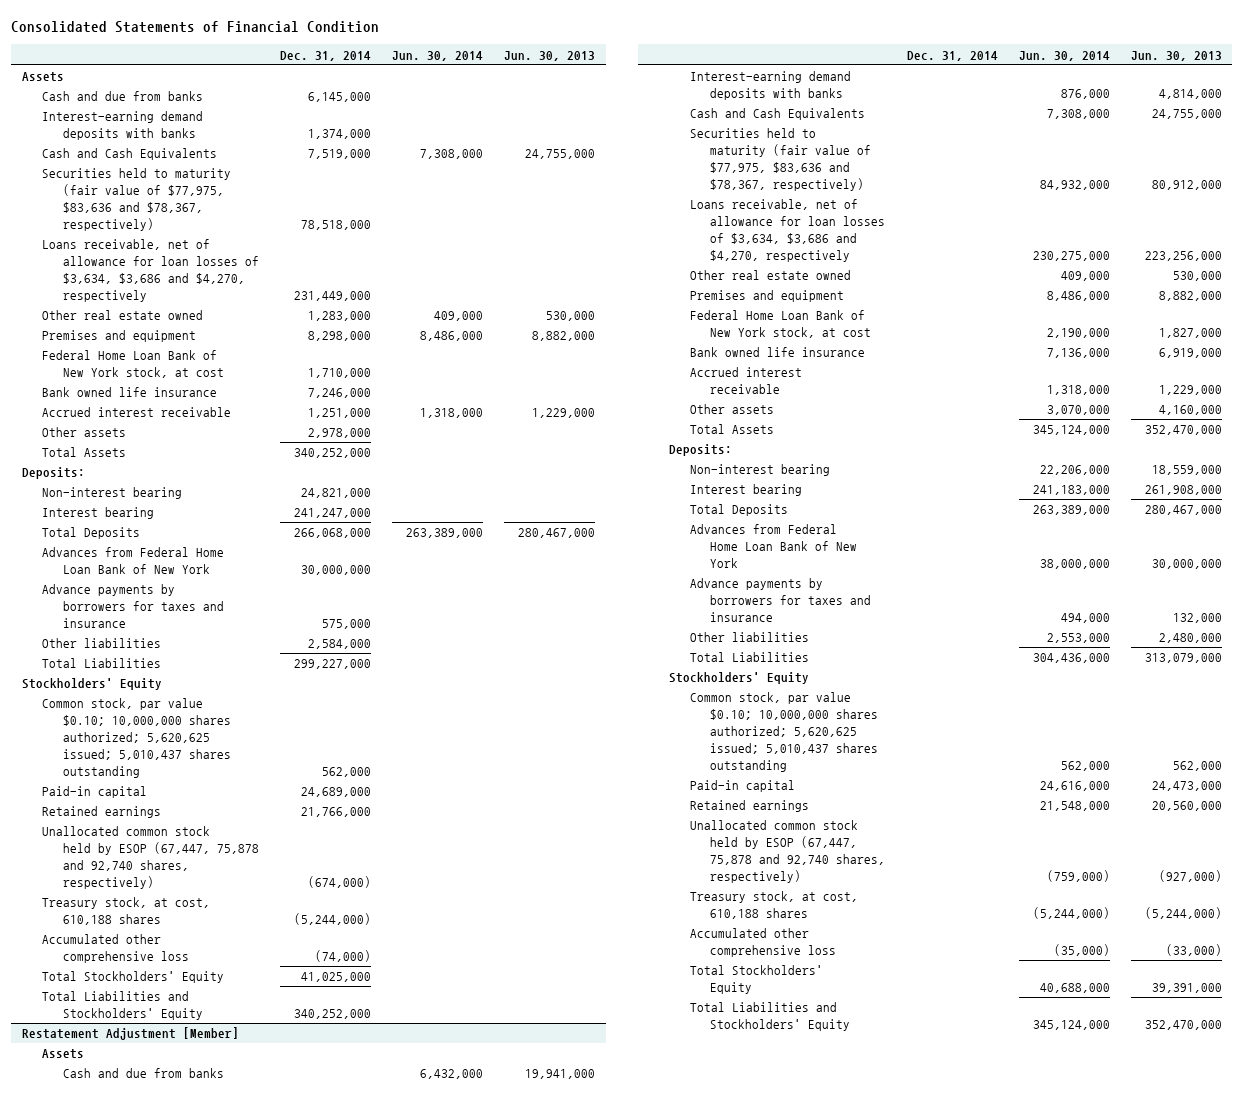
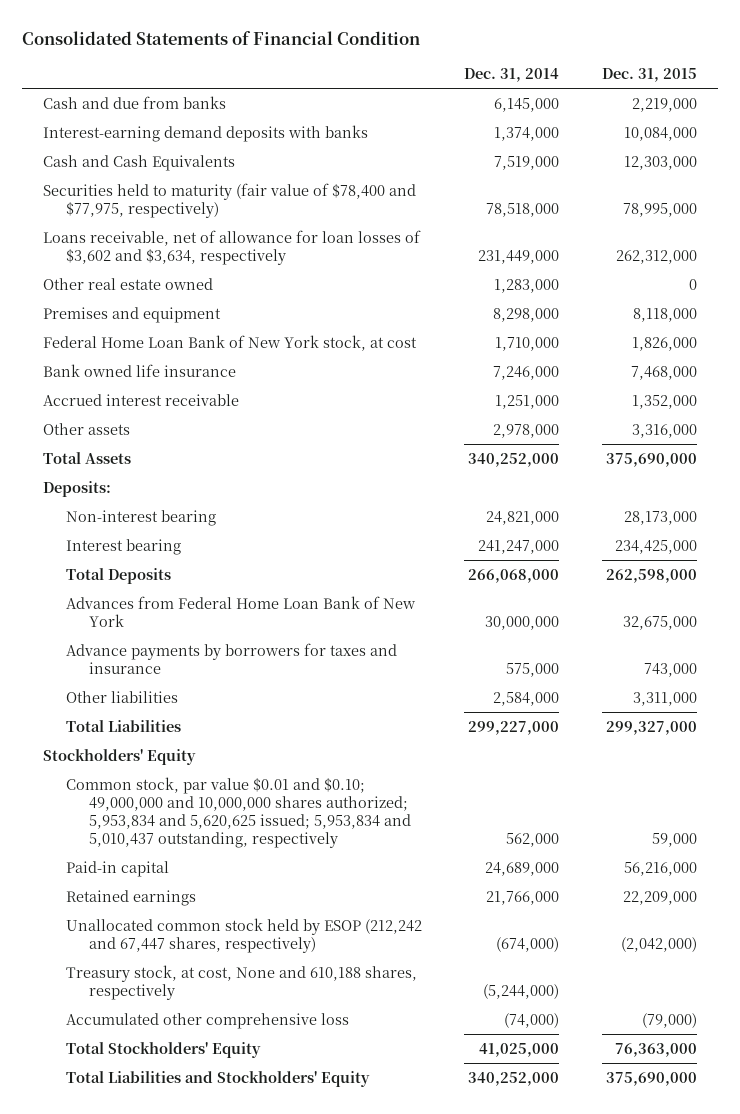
- | Dec. 31, 2014 | Jun. 30, 2014 | Jun. 30, 2013
+ | Dec. 31, 2014 | Dec. 31, 2015
- Assets
- Securities held to maturity (fair value of $77,975, $83,636 and $78,367, respectively) | 78,518,000 | |
- Loans receivable, net of allowance for loan losses of $3,634, $3,686 and $4,270, respectively | 231,449,000 | |
+ Securities held to maturity (fair value of $78,400 and $77,975, respectively) | 78,518,000 | 78,995,000
+ Loans receivable, net of allowance for loan losses of $3,602 and $3,634, respectively | 231,449,000 | 262,312,000
- Common stock, par value $0.10; 10,000,000 shares authorized; 5,620,625 issued; 5,010,437 shares outstanding | 562,000 | |
+ Common stock, par value $0.01 and $0.10; 49,000,000 and 10,000,000 shares authorized; 5,953,834 and 5,620,625 issued; 5,953,834 and 5,010,437 outstanding, respectively | 562,000 | 59,000
- Unallocated common stock held by ESOP (67,447, 75,878 and 92,740 shares, respectively) | (674,000) | |
- Treasury stock, at cost, 610,188 shares | (5,244,000) | |
+ Unallocated common stock held by ESOP (212,242 and 67,447 shares, respectively) | (674,000) | (2,042,000)
+ Treasury stock, at cost, None and 610,188 shares, respectively | (5,244,000) |
- Restatement Adjustment [Member]
- Assets
- Cash and due from banks | | 6,432,000 | 19,941,000
- Interest-earning demand deposits with banks | | 876,000 | 4,814,000
- Cash and Cash Equivalents | | 7,308,000 | 24,755,000
- Securities held to maturity (fair value of $77,975, $83,636 and $78,367, respectively) | | 84,932,000 | 80,912,000
- Loans receivable, net of allowance for loan losses of $3,634, $3,686 and $4,270, respectively | | 230,275,000 | 223,256,000
- Other real estate owned | | 409,000 | 530,000
- Premises and equipment | | 8,486,000 | 8,882,000
- Federal Home Loan Bank of New York stock, at cost | | 2,190,000 | 1,827,000
- Bank owned life insurance | | 7,136,000 | 6,919,000
- Accrued interest receivable | | 1,318,000 | 1,229,000
- Other assets | | 3,070,000 | 4,160,000
- Total Assets | | 345,124,000 | 352,470,000
- Deposits:
- Non-interest bearing | | 22,206,000 | 18,559,000
- Interest bearing | | 241,183,000 | 261,908,000
- Total Deposits | | 263,389,000 | 280,467,000
- Advances from Federal Home Loan Bank of New York | | 38,000,000 | 30,000,000
- Advance payments by borrowers for taxes and insurance | | 494,000 | 132,000
- Other liabilities | | 2,553,000 | 2,480,000
- Total Liabilities | | 304,436,000 | 313,079,000
- Stockholders' Equity
- Common stock, par value $0.10; 10,000,000 shares authorized; 5,620,625 issued; 5,010,437 shares outstanding | | 562,000 | 562,000
- Paid-in capital | | 24,616,000 | 24,473,000
- Retained earnings | | 21,548,000 | 20,560,000
- Unallocated common stock held by ESOP (67,447, 75,878 and 92,740 shares, respectively) | | (759,000) | (927,000)
- Treasury stock, at cost, 610,188 shares | | (5,244,000) | (5,244,000)
- Accumulated other comprehensive loss | | (35,000) | (33,000)
- Total Stockholders' Equity | | 40,688,000 | 39,391,000
- Total Liabilities and Stockholders' Equity | | 345,124,000 | 352,470,000

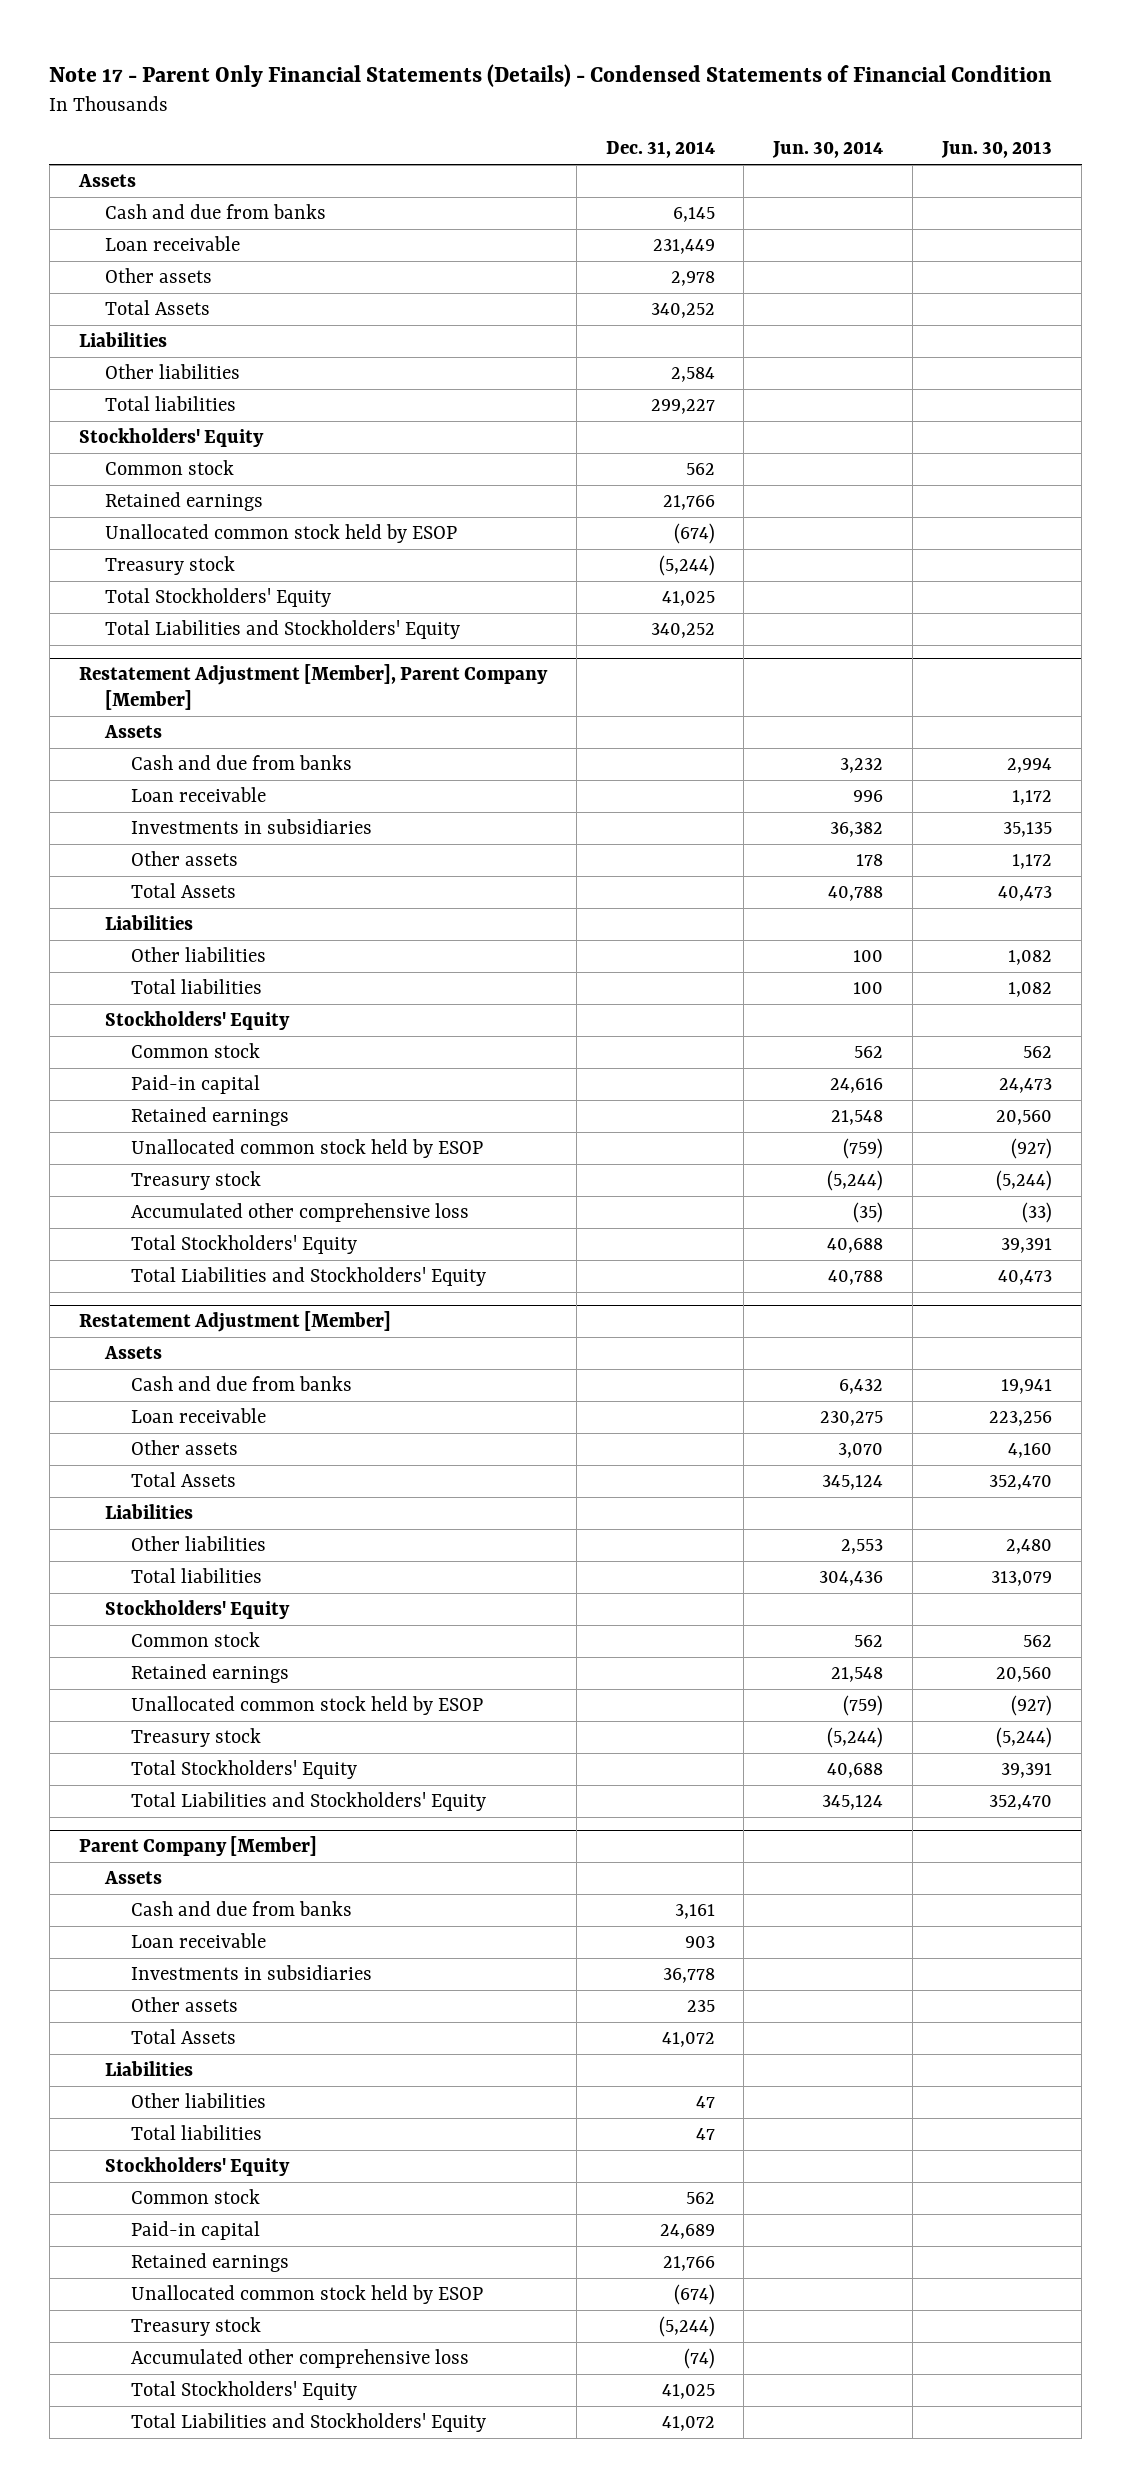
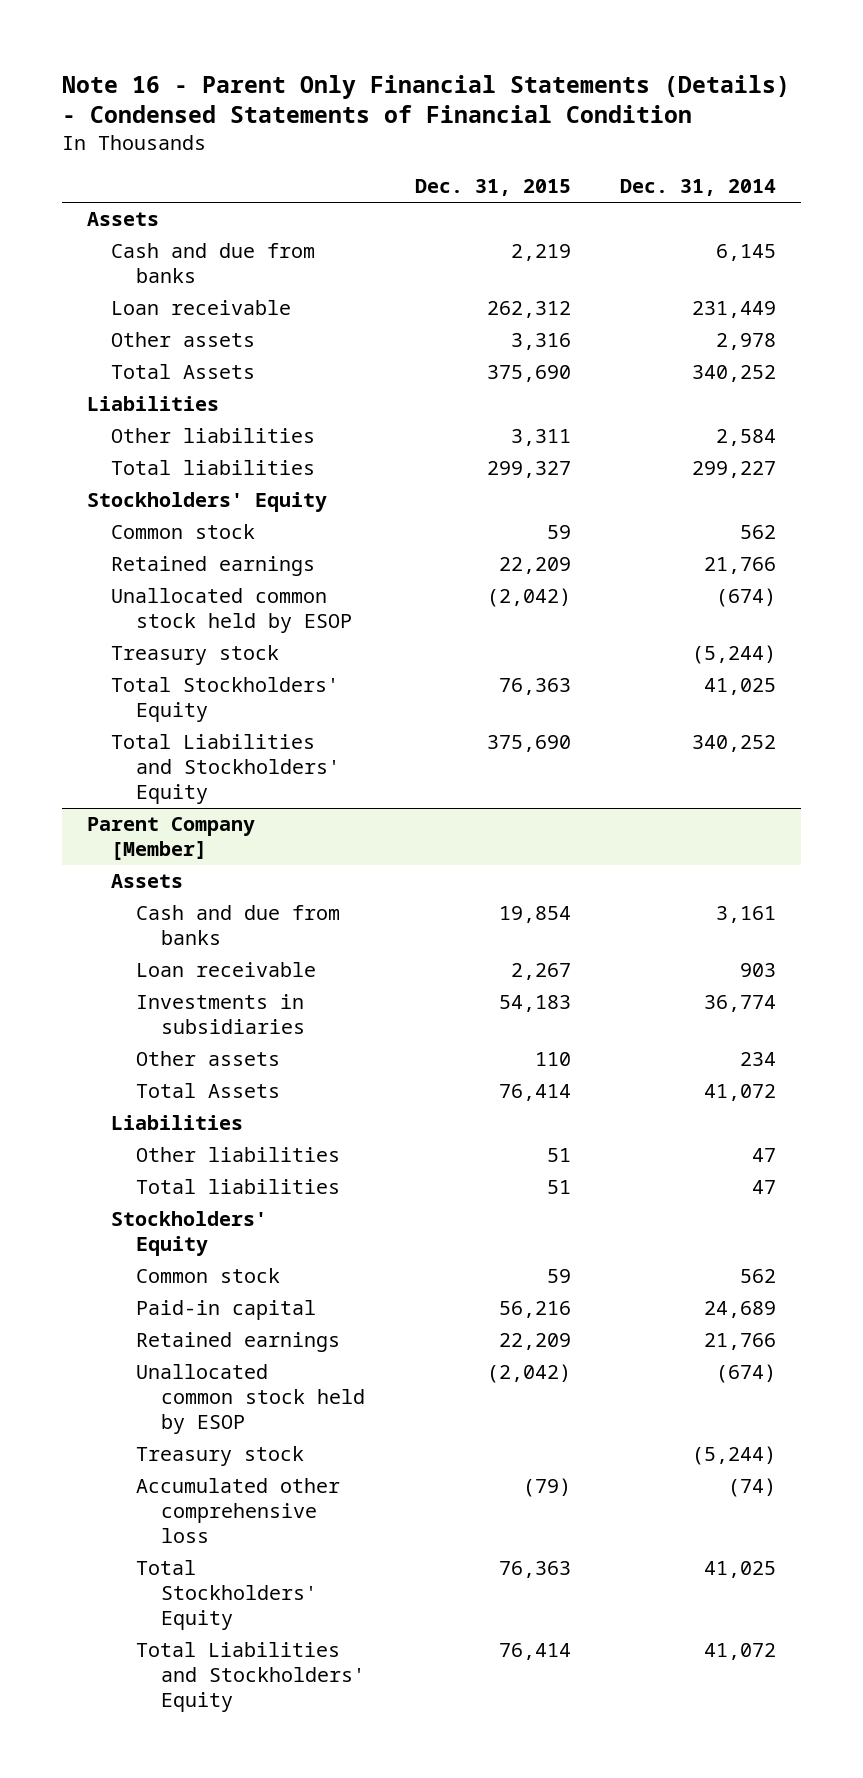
- Note 17 - Parent Only Financial Statements (Details) - Condensed Statements of Financial Condition
+ Note 16 - Parent Only Financial Statements (Details) - Condensed Statements of Financial Condition
- | Dec. 31, 2014 | Jun. 30, 2014 | Jun. 30, 2013
+ | Dec. 31, 2015 | Dec. 31, 2014
- Restatement Adjustment [Member], Parent Company [Member]
- Assets
- Cash and due from banks | | 3,232 | 2,994
- Loan receivable | | 996 | 1,172
- Investments in subsidiaries | | 36,382 | 35,135
- Other assets | | 178 | 1,172
- Total Assets | | 40,788 | 40,473
- Liabilities
- Other liabilities | | 100 | 1,082
- Total liabilities | | 100 | 1,082
- Stockholders' Equity
- Common stock | | 562 | 562
- Paid-in capital | | 24,616 | 24,473
- Retained earnings | | 21,548 | 20,560
- Unallocated common stock held by ESOP | | (759) | (927)
- Treasury stock | | (5,244) | (5,244)
- Accumulated other comprehensive loss | | (35) | (33)
- Total Stockholders' Equity | | 40,688 | 39,391
- Total Liabilities and Stockholders' Equity | | 40,788 | 40,473
- Restatement Adjustment [Member]
- Assets
- Cash and due from banks | | 6,432 | 19,941
- Loan receivable | | 230,275 | 223,256
- Other assets | | 3,070 | 4,160
- Total Assets | | 345,124 | 352,470
- Liabilities
- Other liabilities | | 2,553 | 2,480
- Total liabilities | | 304,436 | 313,079
- Stockholders' Equity
- Common stock | | 562 | 562
- Retained earnings | | 21,548 | 20,560
- Unallocated common stock held by ESOP | | (759) | (927)
- Treasury stock | | (5,244) | (5,244)
- Total Stockholders' Equity | | 40,688 | 39,391
- Total Liabilities and Stockholders' Equity | | 345,124 | 352,470
@ Parent Company [Member]
- Investments in subsidiaries | 36,778 | |
- Other assets | 235 | |
+ Investments in subsidiaries | 54,183 | 36,774
+ Other assets | 110 | 234

